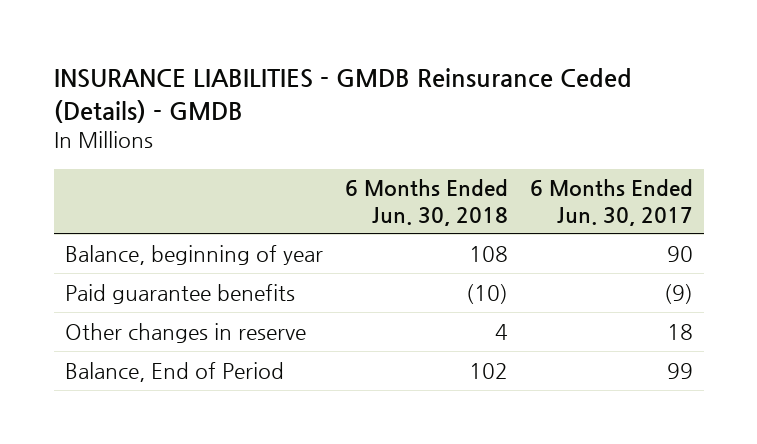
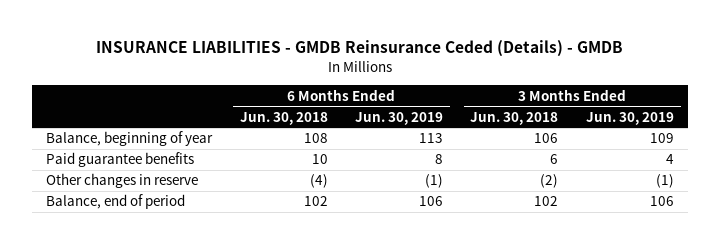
- | 6 Months Ended Jun. 30, 2018 | 6 Months Ended Jun. 30, 2017
+ | 6 Months Ended Jun. 30, 2018 | 6 Months Ended Jun. 30, 2019 | 3 Months Ended Jun. 30, 2018 | 3 Months Ended Jun. 30, 2019
- Paid guarantee benefits | (10) | (9)
- Other changes in reserve | 4 | 18
- Balance, End of Period | 102 | 99
+ Paid guarantee benefits | 10 | 8 | 6 | 4
+ Other changes in reserve | (4) | (1) | (2) | (1)
+ Balance, end of period | 102 | 106 | 102 | 106

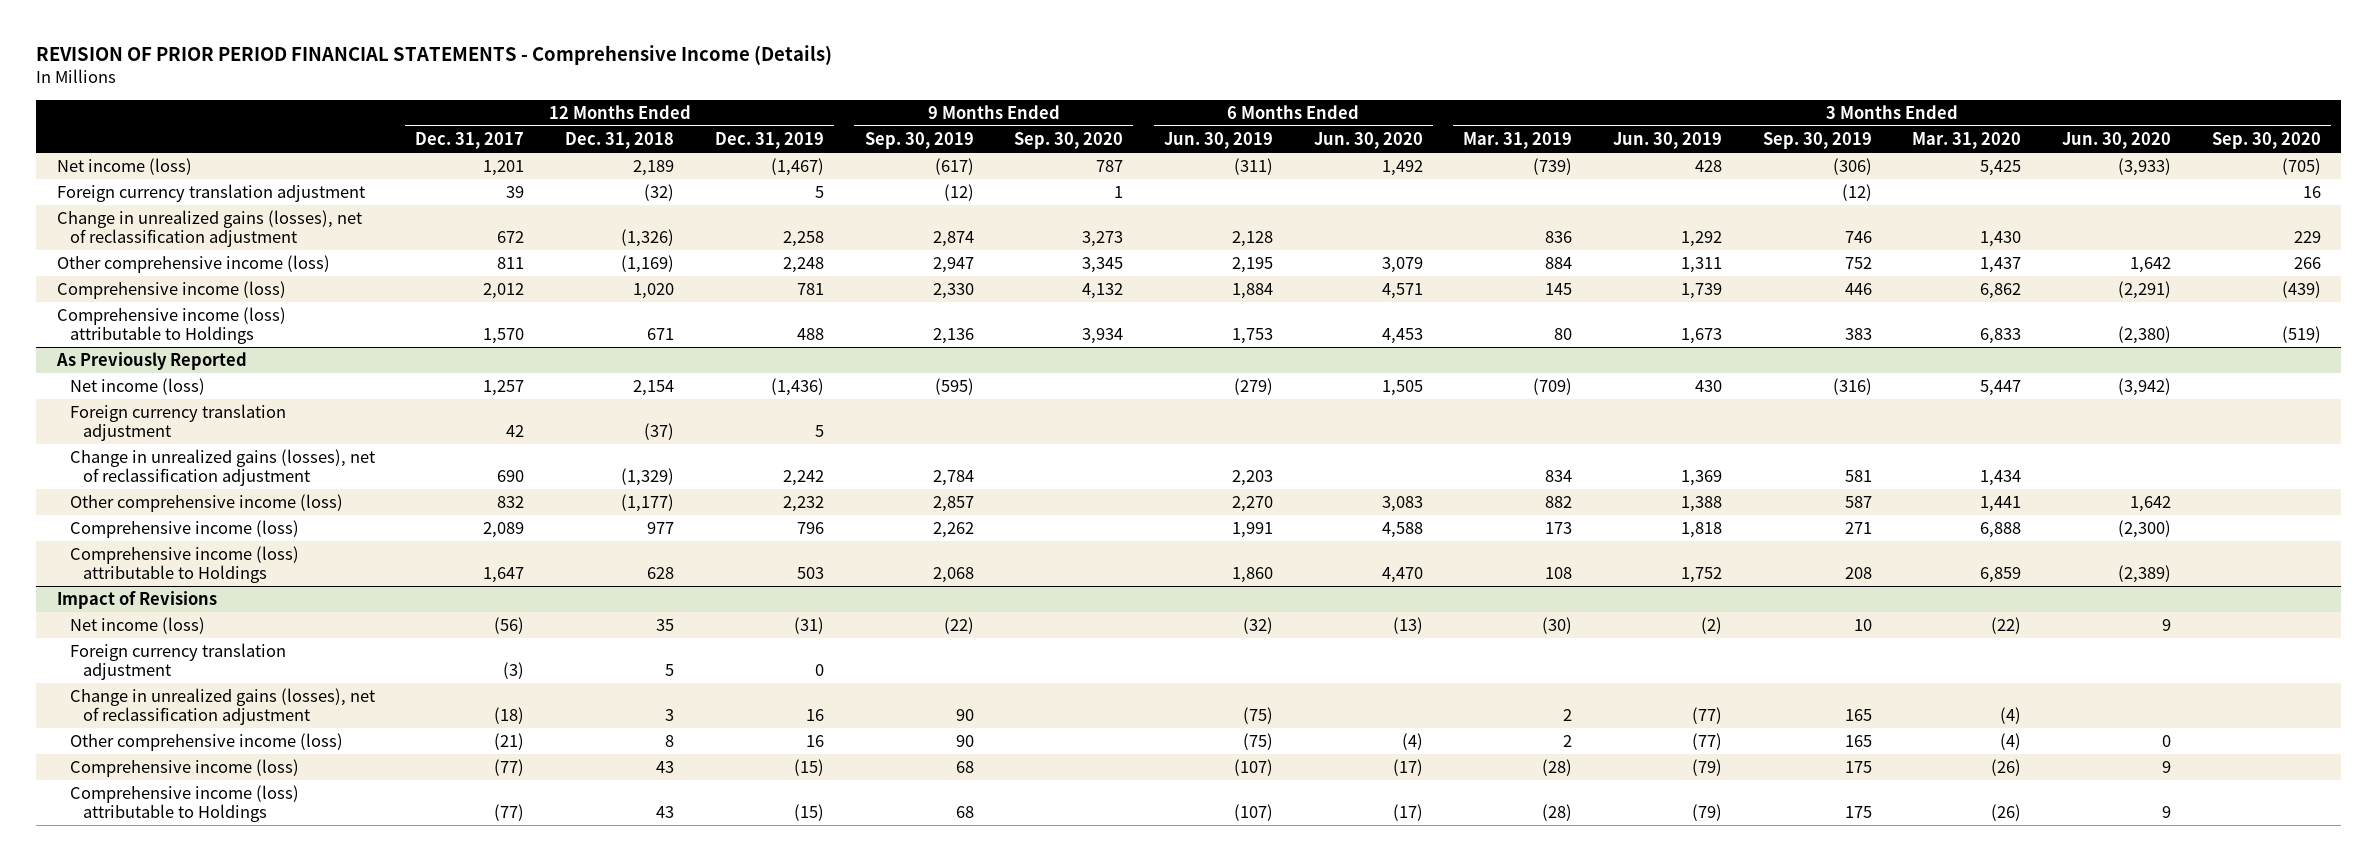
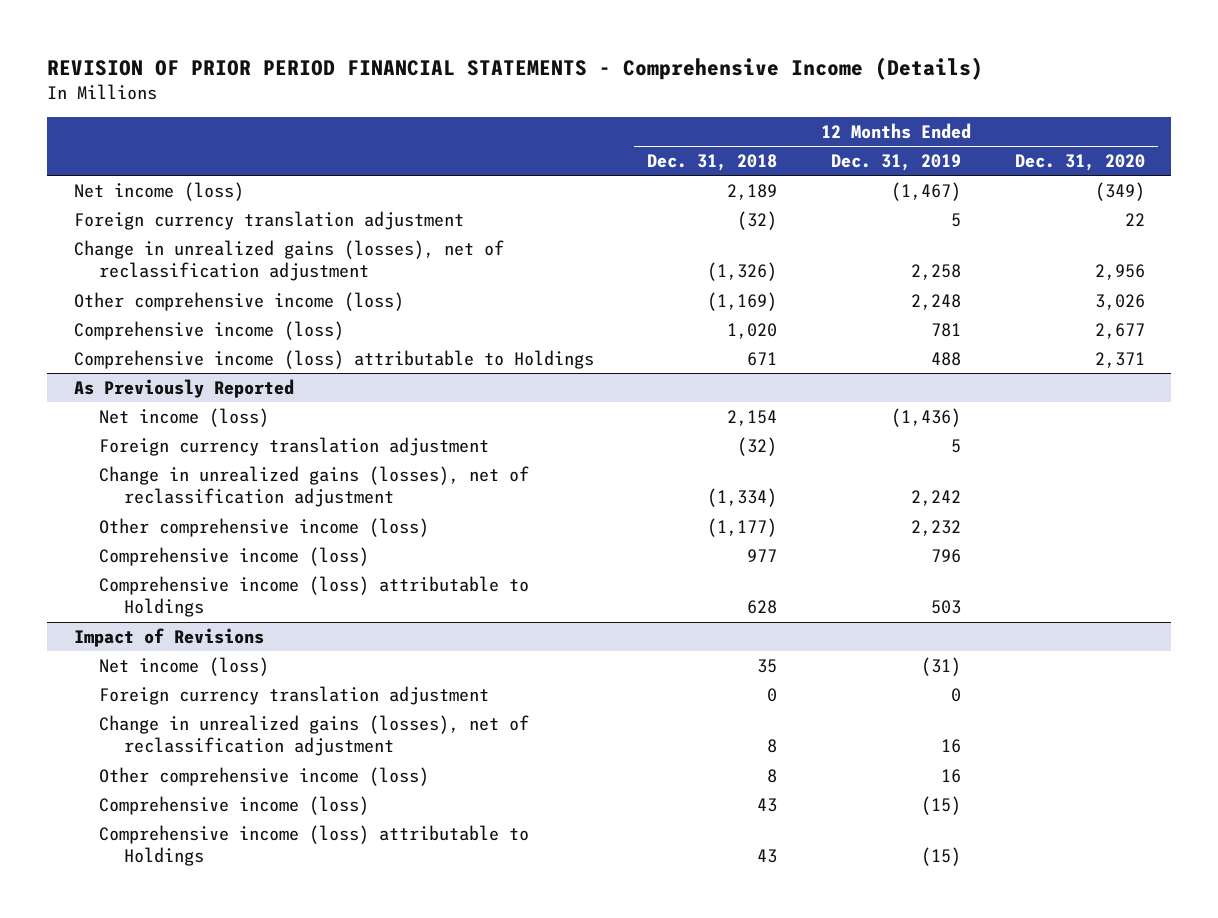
- | 12 Months Ended Dec. 31, 2017 | 12 Months Ended Dec. 31, 2018 | 12 Months Ended Dec. 31, 2019 | 9 Months Ended Sep. 30, 2019 | 9 Months Ended Sep. 30, 2020 | 6 Months Ended Jun. 30, 2019 | 6 Months Ended Jun. 30, 2020 | 3 Months Ended Mar. 31, 2019 | 3 Months Ended Jun. 30, 2019 | 3 Months Ended Sep. 30, 2019 | 3 Months Ended Mar. 31, 2020 | 3 Months Ended Jun. 30, 2020 | 3 Months Ended Sep. 30, 2020
+ | 12 Months Ended Dec. 31, 2018 | 12 Months Ended Dec. 31, 2019 | 12 Months Ended Dec. 31, 2020
@ As Previously Reported
- Foreign currency translation adjustment | 42 | (37) | 5 | | | | | | | | | |
- Change in unrealized gains (losses), net of reclassification adjustment | 690 | (1,329) | 2,242 | 2,784 | | 2,203 | | 834 | 1,369 | 581 | 1,434 | |
+ Foreign currency translation adjustment | (32) | 5 |
+ Change in unrealized gains (losses), net of reclassification adjustment | (1,334) | 2,242 |
@ Impact of Revisions
- Foreign currency translation adjustment | (3) | 5 | 0 | | | | | | | | | |
- Change in unrealized gains (losses), net of reclassification adjustment | (18) | 3 | 16 | 90 | | (75) | | 2 | (77) | 165 | (4) | |
+ Foreign currency translation adjustment | 0 | 0 |
+ Change in unrealized gains (losses), net of reclassification adjustment | 8 | 16 |

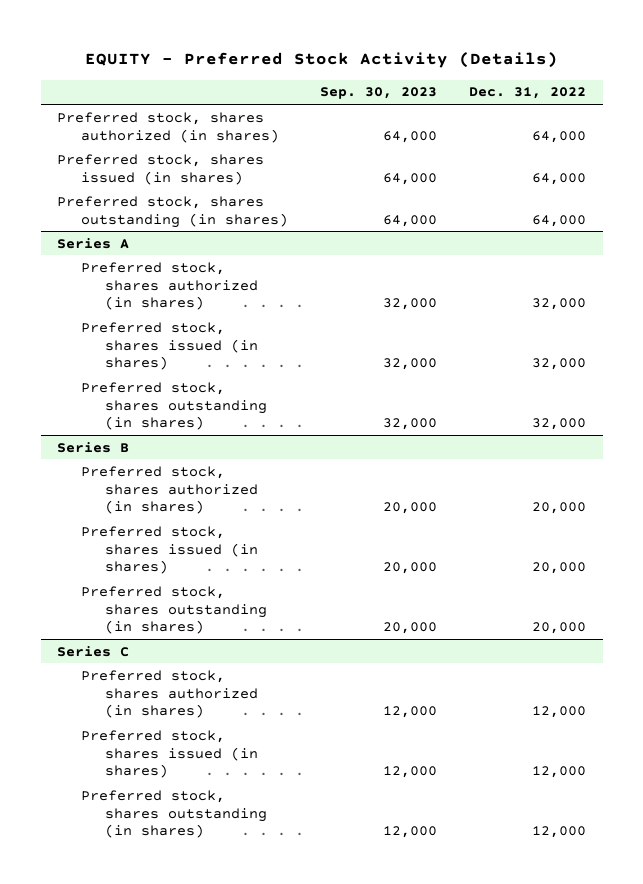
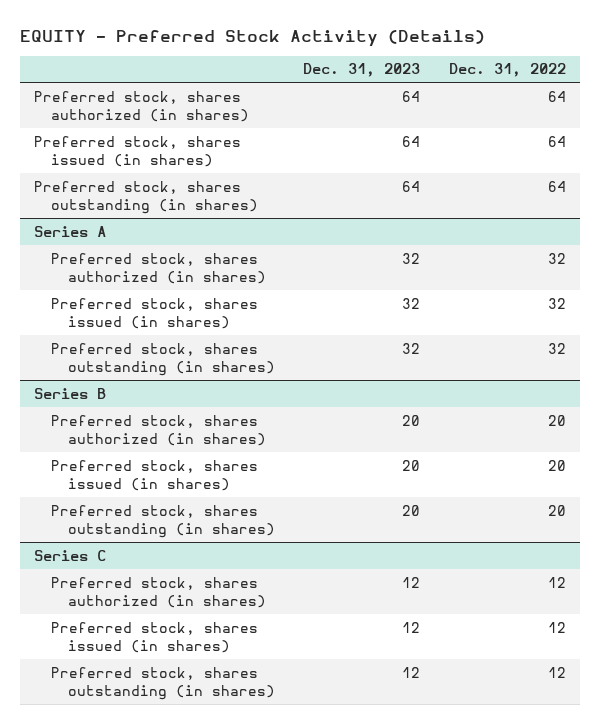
- | Sep. 30, 2023 | Dec. 31, 2022
+ | Dec. 31, 2023 | Dec. 31, 2022
- Preferred stock, shares authorized (in shares) | 64,000 | 64,000
- Preferred stock, shares issued (in shares) | 64,000 | 64,000
- Preferred stock, shares outstanding (in shares) | 64,000 | 64,000
+ Preferred stock, shares authorized (in shares) | 64 | 64
+ Preferred stock, shares issued (in shares) | 64 | 64
+ Preferred stock, shares outstanding (in shares) | 64 | 64
@ Series A
- Preferred stock, shares authorized (in shares) | 32,000 | 32,000
- Preferred stock, shares issued (in shares) | 32,000 | 32,000
- Preferred stock, shares outstanding (in shares) | 32,000 | 32,000
+ Preferred stock, shares authorized (in shares) | 32 | 32
+ Preferred stock, shares issued (in shares) | 32 | 32
+ Preferred stock, shares outstanding (in shares) | 32 | 32
@ Series B
- Preferred stock, shares authorized (in shares) | 20,000 | 20,000
- Preferred stock, shares issued (in shares) | 20,000 | 20,000
- Preferred stock, shares outstanding (in shares) | 20,000 | 20,000
+ Preferred stock, shares authorized (in shares) | 20 | 20
+ Preferred stock, shares issued (in shares) | 20 | 20
+ Preferred stock, shares outstanding (in shares) | 20 | 20
@ Series C
- Preferred stock, shares authorized (in shares) | 12,000 | 12,000
- Preferred stock, shares issued (in shares) | 12,000 | 12,000
- Preferred stock, shares outstanding (in shares) | 12,000 | 12,000
+ Preferred stock, shares authorized (in shares) | 12 | 12
+ Preferred stock, shares issued (in shares) | 12 | 12
+ Preferred stock, shares outstanding (in shares) | 12 | 12

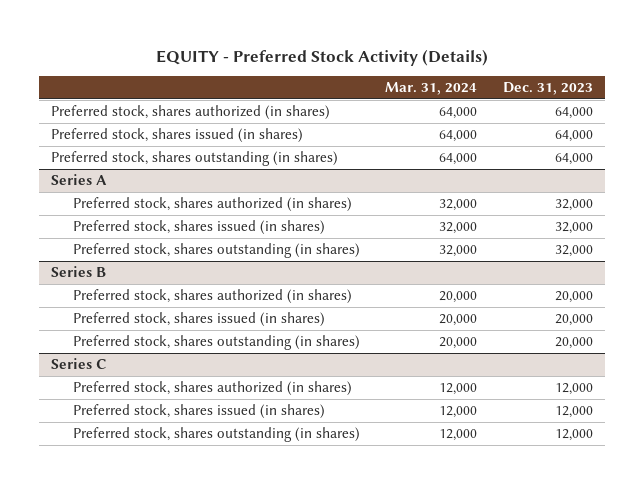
- | Dec. 31, 2023 | Dec. 31, 2022
+ | Mar. 31, 2024 | Dec. 31, 2023
- Preferred stock, shares authorized (in shares) | 64 | 64
- Preferred stock, shares issued (in shares) | 64 | 64
- Preferred stock, shares outstanding (in shares) | 64 | 64
+ Preferred stock, shares authorized (in shares) | 64,000 | 64,000
+ Preferred stock, shares issued (in shares) | 64,000 | 64,000
+ Preferred stock, shares outstanding (in shares) | 64,000 | 64,000
@ Series A
- Preferred stock, shares authorized (in shares) | 32 | 32
- Preferred stock, shares issued (in shares) | 32 | 32
- Preferred stock, shares outstanding (in shares) | 32 | 32
+ Preferred stock, shares authorized (in shares) | 32,000 | 32,000
+ Preferred stock, shares issued (in shares) | 32,000 | 32,000
+ Preferred stock, shares outstanding (in shares) | 32,000 | 32,000
@ Series B
- Preferred stock, shares authorized (in shares) | 20 | 20
- Preferred stock, shares issued (in shares) | 20 | 20
- Preferred stock, shares outstanding (in shares) | 20 | 20
+ Preferred stock, shares authorized (in shares) | 20,000 | 20,000
+ Preferred stock, shares issued (in shares) | 20,000 | 20,000
+ Preferred stock, shares outstanding (in shares) | 20,000 | 20,000
@ Series C
- Preferred stock, shares authorized (in shares) | 12 | 12
- Preferred stock, shares issued (in shares) | 12 | 12
- Preferred stock, shares outstanding (in shares) | 12 | 12
+ Preferred stock, shares authorized (in shares) | 12,000 | 12,000
+ Preferred stock, shares issued (in shares) | 12,000 | 12,000
+ Preferred stock, shares outstanding (in shares) | 12,000 | 12,000

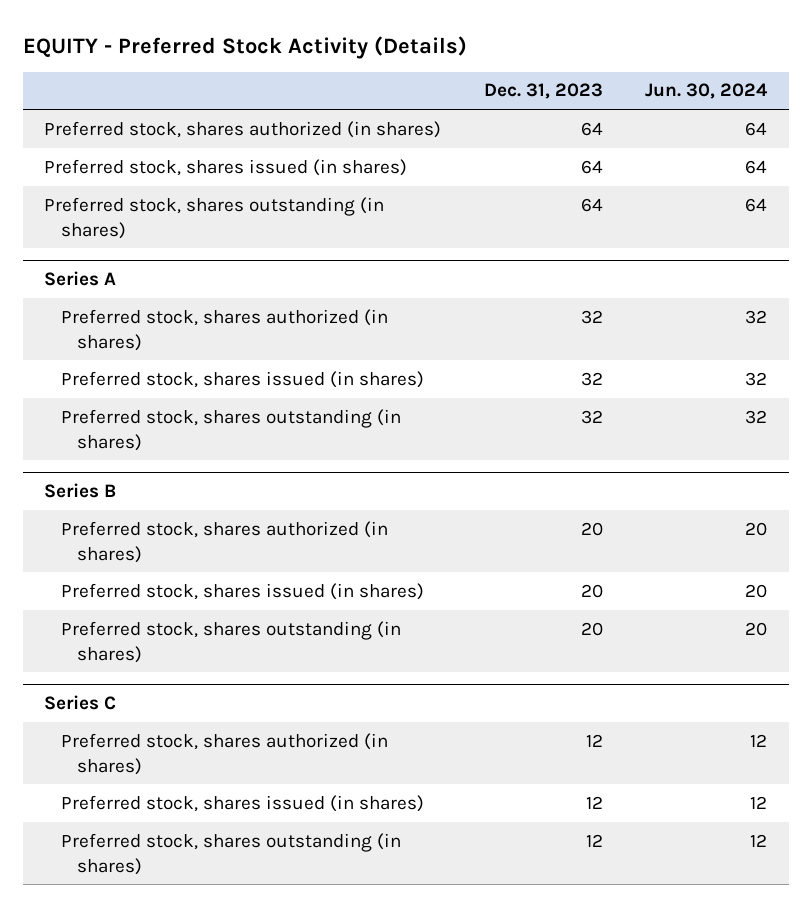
- | Mar. 31, 2024 | Dec. 31, 2023
+ | Dec. 31, 2023 | Jun. 30, 2024
- Preferred stock, shares authorized (in shares) | 64,000 | 64,000
- Preferred stock, shares issued (in shares) | 64,000 | 64,000
- Preferred stock, shares outstanding (in shares) | 64,000 | 64,000
+ Preferred stock, shares authorized (in shares) | 64 | 64
+ Preferred stock, shares issued (in shares) | 64 | 64
+ Preferred stock, shares outstanding (in shares) | 64 | 64
@ Series A
- Preferred stock, shares authorized (in shares) | 32,000 | 32,000
- Preferred stock, shares issued (in shares) | 32,000 | 32,000
- Preferred stock, shares outstanding (in shares) | 32,000 | 32,000
+ Preferred stock, shares authorized (in shares) | 32 | 32
+ Preferred stock, shares issued (in shares) | 32 | 32
+ Preferred stock, shares outstanding (in shares) | 32 | 32
@ Series B
- Preferred stock, shares authorized (in shares) | 20,000 | 20,000
- Preferred stock, shares issued (in shares) | 20,000 | 20,000
- Preferred stock, shares outstanding (in shares) | 20,000 | 20,000
+ Preferred stock, shares authorized (in shares) | 20 | 20
+ Preferred stock, shares issued (in shares) | 20 | 20
+ Preferred stock, shares outstanding (in shares) | 20 | 20
@ Series C
- Preferred stock, shares authorized (in shares) | 12,000 | 12,000
- Preferred stock, shares issued (in shares) | 12,000 | 12,000
- Preferred stock, shares outstanding (in shares) | 12,000 | 12,000
+ Preferred stock, shares authorized (in shares) | 12 | 12
+ Preferred stock, shares issued (in shares) | 12 | 12
+ Preferred stock, shares outstanding (in shares) | 12 | 12

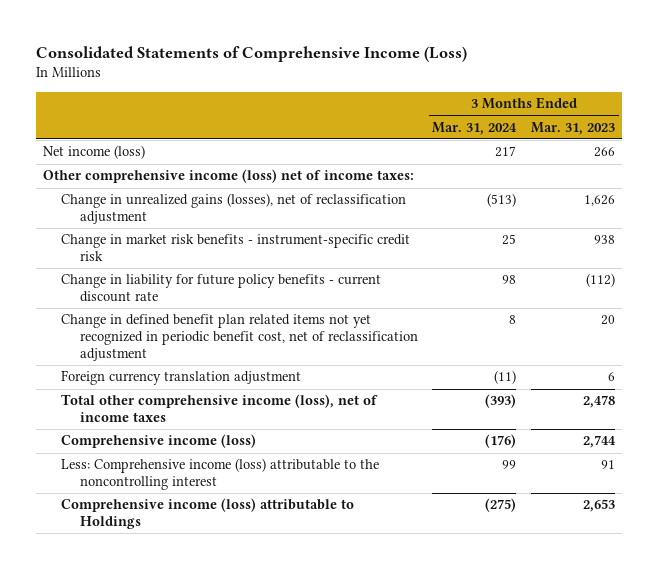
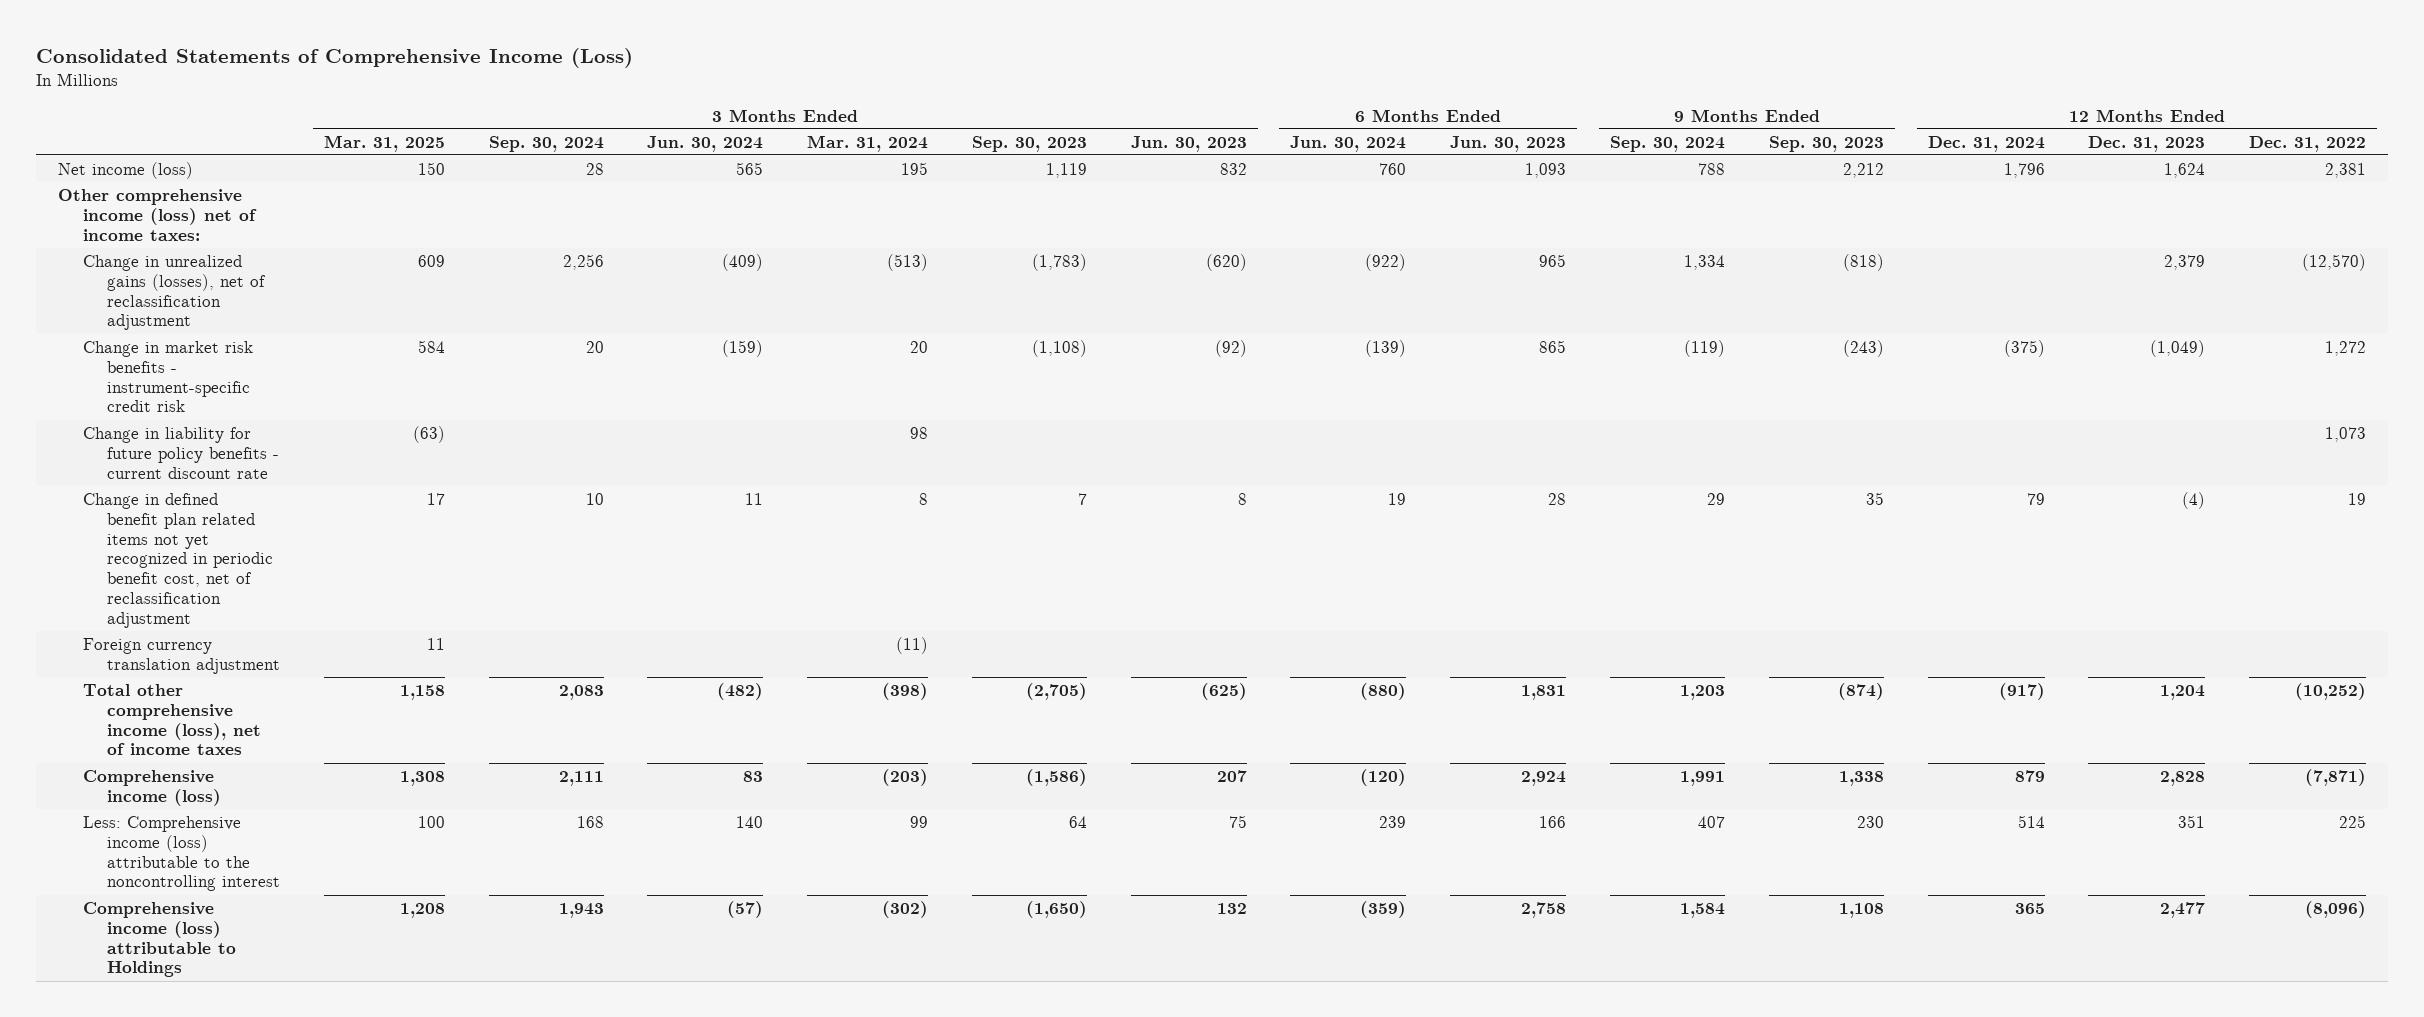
- | 3 Months Ended Mar. 31, 2024 | 3 Months Ended Mar. 31, 2023
+ | 3 Months Ended Mar. 31, 2025 | 3 Months Ended Sep. 30, 2024 | 3 Months Ended Jun. 30, 2024 | 3 Months Ended Mar. 31, 2024 | 3 Months Ended Sep. 30, 2023 | 3 Months Ended Jun. 30, 2023 | 6 Months Ended Jun. 30, 2024 | 6 Months Ended Jun. 30, 2023 | 9 Months Ended Sep. 30, 2024 | 9 Months Ended Sep. 30, 2023 | 12 Months Ended Dec. 31, 2024 | 12 Months Ended Dec. 31, 2023 | 12 Months Ended Dec. 31, 2022
- Net income (loss) | 217 | 266
+ Net income (loss) | 150 | 28 | 565 | 195 | 1,119 | 832 | 760 | 1,093 | 788 | 2,212 | 1,796 | 1,624 | 2,381
- Change in market risk benefits - instrument-specific credit risk | 25 | 938
+ Change in market risk benefits - instrument-specific credit risk | 584 | 20 | (159) | 20 | (1,108) | (92) | (139) | 865 | (119) | (243) | (375) | (1,049) | 1,272
- Total other comprehensive income (loss), net of income taxes | (393) | 2,478
- Comprehensive income (loss) | (176) | 2,744
+ Total other comprehensive income (loss), net of income taxes | 1,158 | 2,083 | (482) | (398) | (2,705) | (625) | (880) | 1,831 | 1,203 | (874) | (917) | 1,204 | (10,252)
+ Comprehensive income (loss) | 1,308 | 2,111 | 83 | (203) | (1,586) | 207 | (120) | 2,924 | 1,991 | 1,338 | 879 | 2,828 | (7,871)
- Comprehensive income (loss) attributable to Holdings | (275) | 2,653
+ Comprehensive income (loss) attributable to Holdings | 1,208 | 1,943 | (57) | (302) | (1,650) | 132 | (359) | 2,758 | 1,584 | 1,108 | 365 | 2,477 | (8,096)

